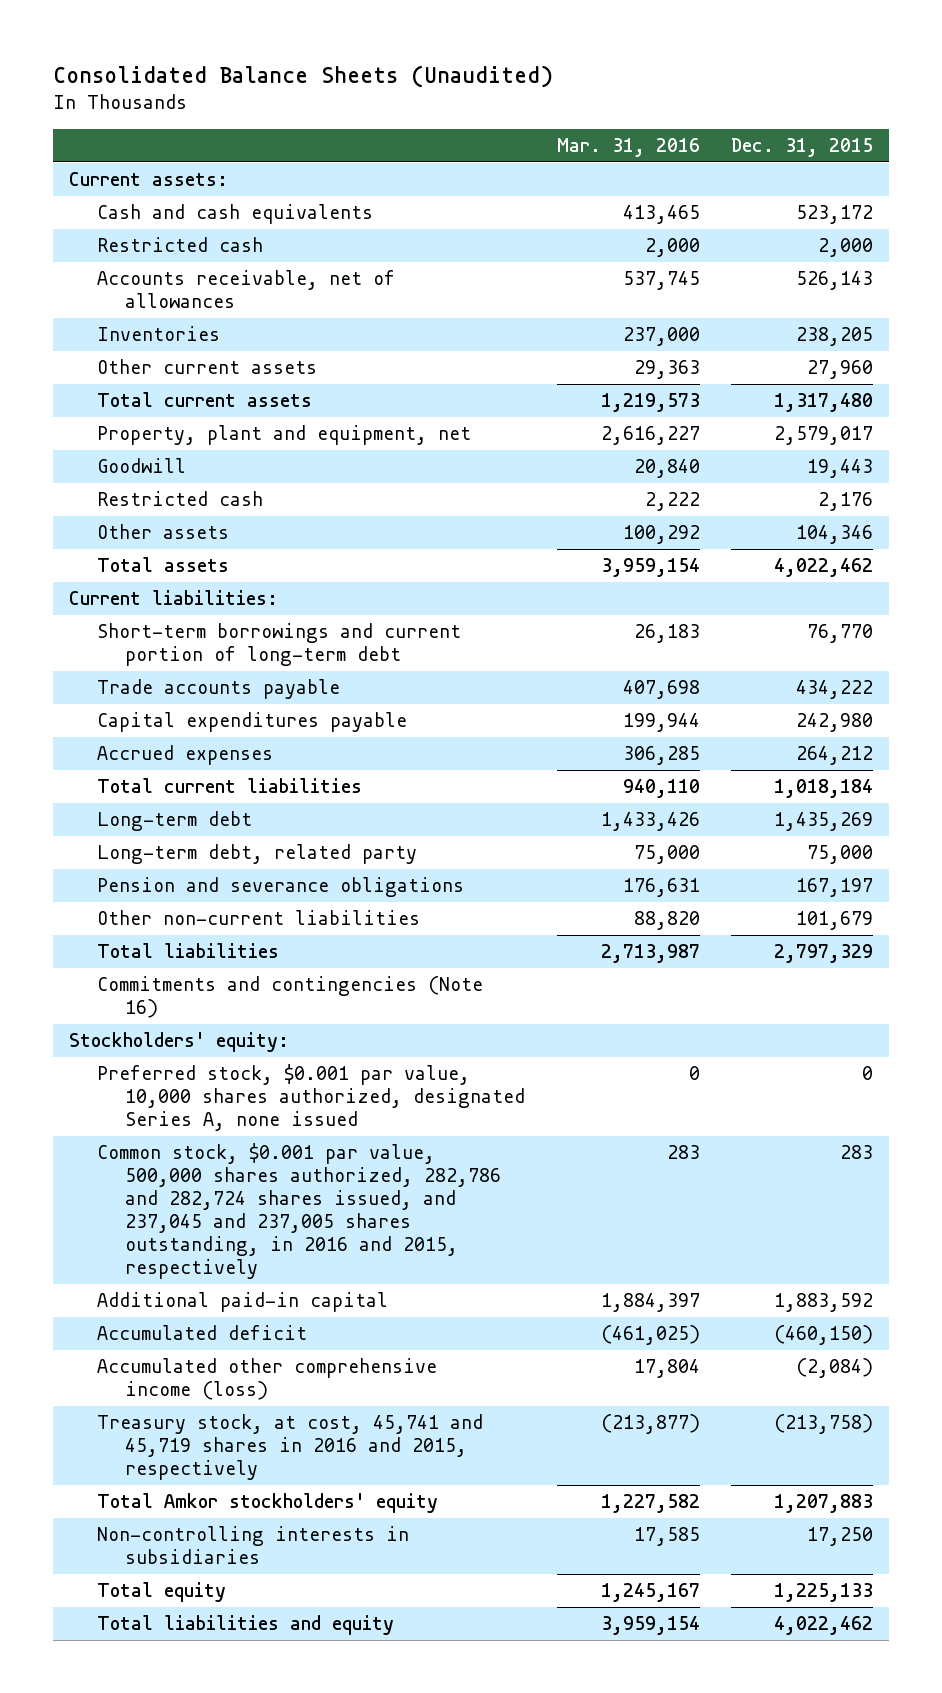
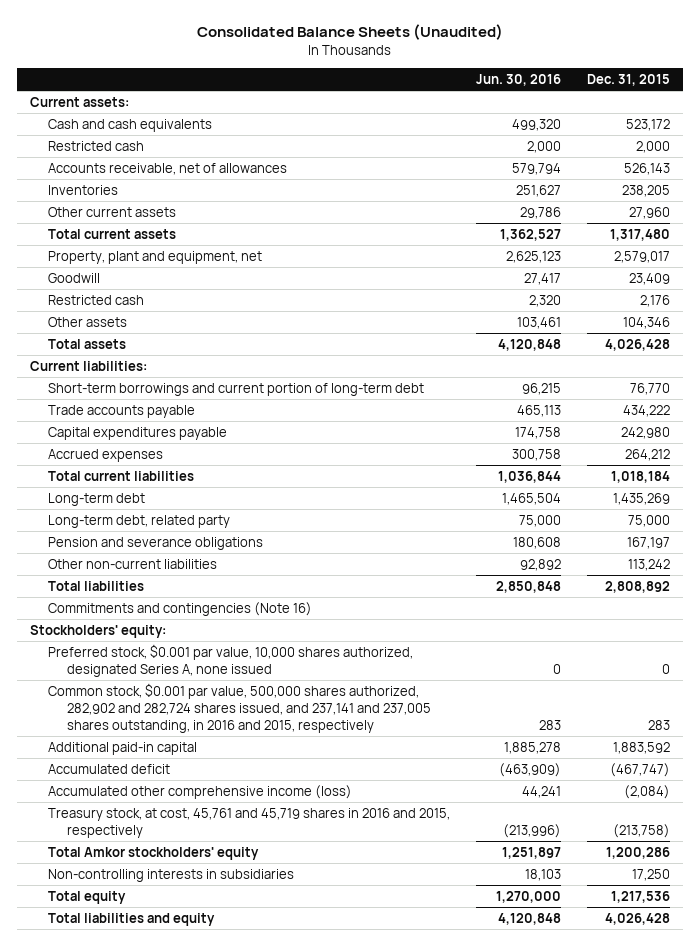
- | Mar. 31, 2016 | Dec. 31, 2015
+ | Jun. 30, 2016 | Dec. 31, 2015
- Goodwill | 20,840 | 19,443
+ Goodwill | 27,417 | 23,409
- Total assets | 3,959,154 | 4,022,462
+ Total assets | 4,120,848 | 4,026,428
- Other non-current liabilities | 88,820 | 101,679
- Total liabilities | 2,713,987 | 2,797,329
+ Other non-current liabilities | 92,892 | 113,242
+ Total liabilities | 2,850,848 | 2,808,892
- Common stock, $0.001 par value, 500,000 shares authorized, 282,786 and 282,724 shares issued, and 237,045 and 237,005 shares outstanding, in 2016 and 2015, respectively | 283 | 283
+ Common stock, $0.001 par value, 500,000 shares authorized, 282,902 and 282,724 shares issued, and 237,141 and 237,005 shares outstanding, in 2016 and 2015, respectively | 283 | 283
- Accumulated deficit | (461,025) | (460,150)
+ Accumulated deficit | (463,909) | (467,747)
- Treasury stock, at cost, 45,741 and 45,719 shares in 2016 and 2015, respectively | (213,877) | (213,758)
- Total Amkor stockholders' equity | 1,227,582 | 1,207,883
+ Treasury stock, at cost, 45,761 and 45,719 shares in 2016 and 2015, respectively | (213,996) | (213,758)
+ Total Amkor stockholders' equity | 1,251,897 | 1,200,286
- Total equity | 1,245,167 | 1,225,133
- Total liabilities and equity | 3,959,154 | 4,022,462
+ Total equity | 1,270,000 | 1,217,536
+ Total liabilities and equity | 4,120,848 | 4,026,428

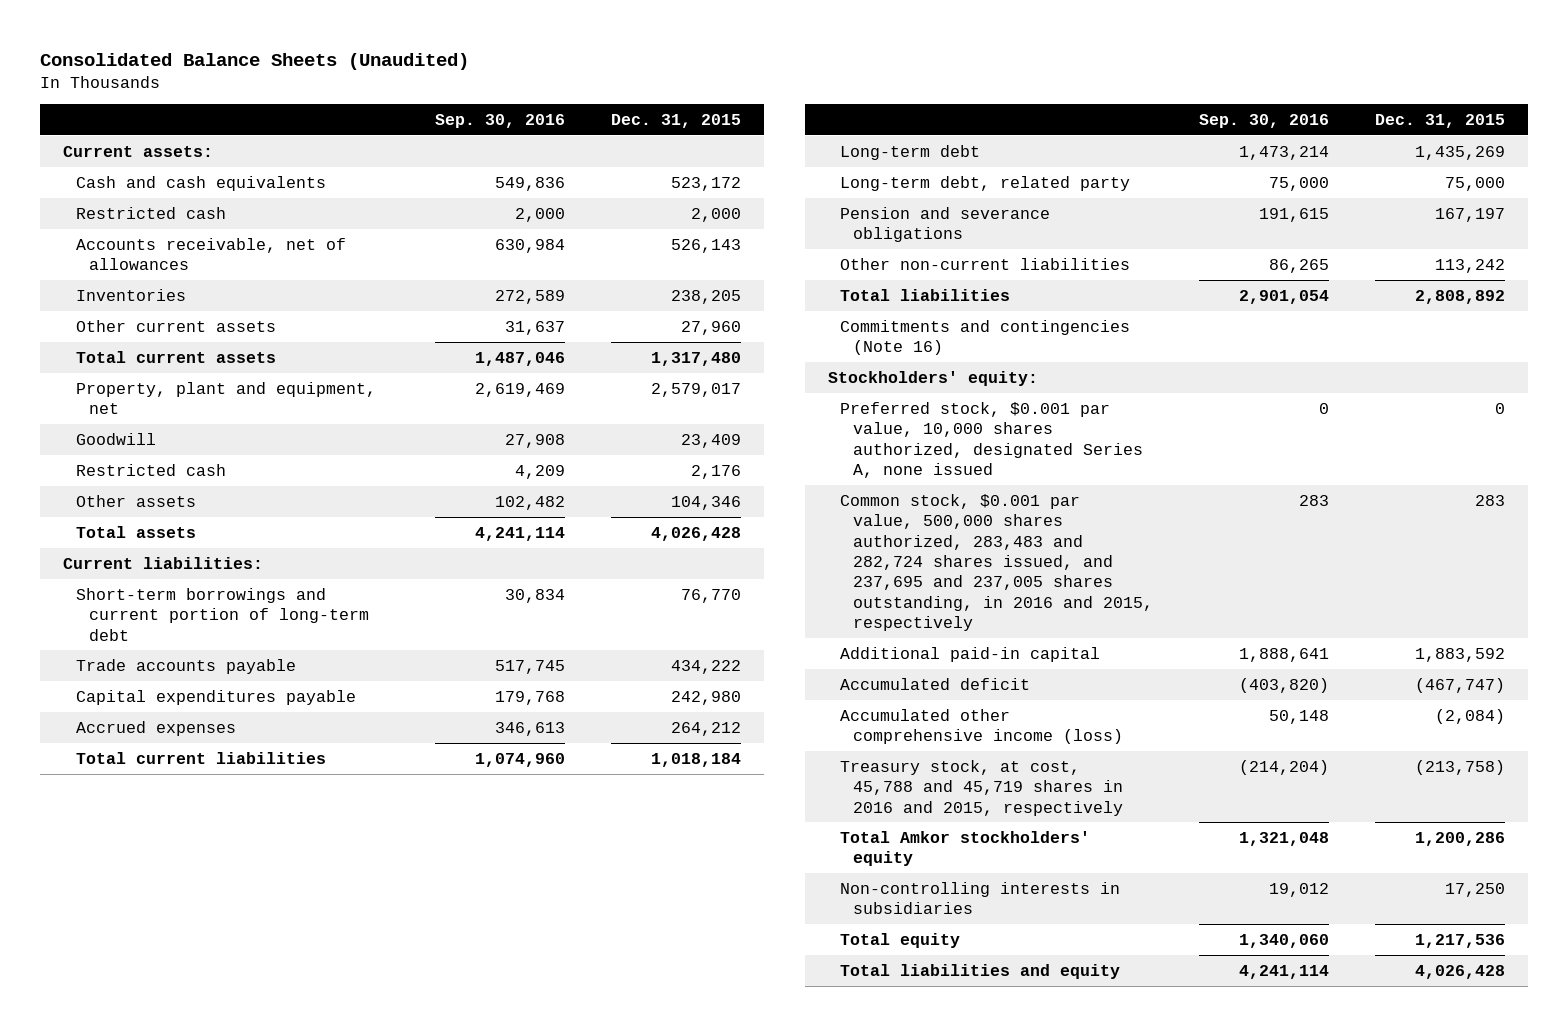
- | Jun. 30, 2016 | Dec. 31, 2015
+ | Sep. 30, 2016 | Dec. 31, 2015
- Common stock, $0.001 par value, 500,000 shares authorized, 282,902 and 282,724 shares issued, and 237,141 and 237,005 shares outstanding, in 2016 and 2015, respectively | 283 | 283
+ Common stock, $0.001 par value, 500,000 shares authorized, 283,483 and 282,724 shares issued, and 237,695 and 237,005 shares outstanding, in 2016 and 2015, respectively | 283 | 283
- Treasury stock, at cost, 45,761 and 45,719 shares in 2016 and 2015, respectively | (213,996) | (213,758)
+ Treasury stock, at cost, 45,788 and 45,719 shares in 2016 and 2015, respectively | (214,204) | (213,758)

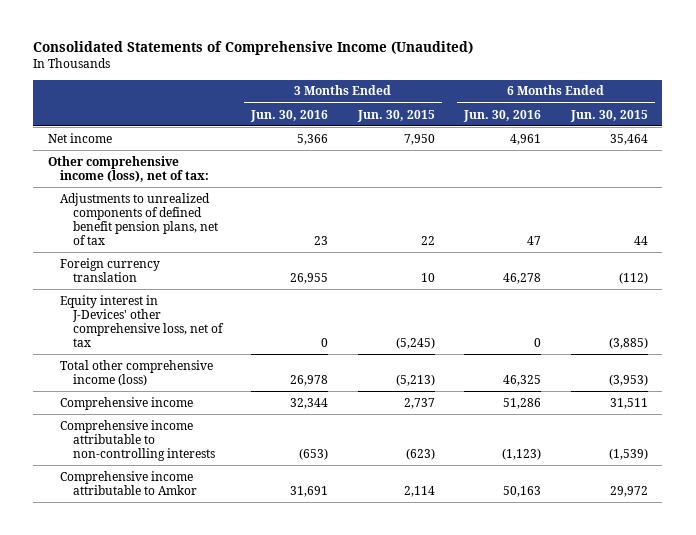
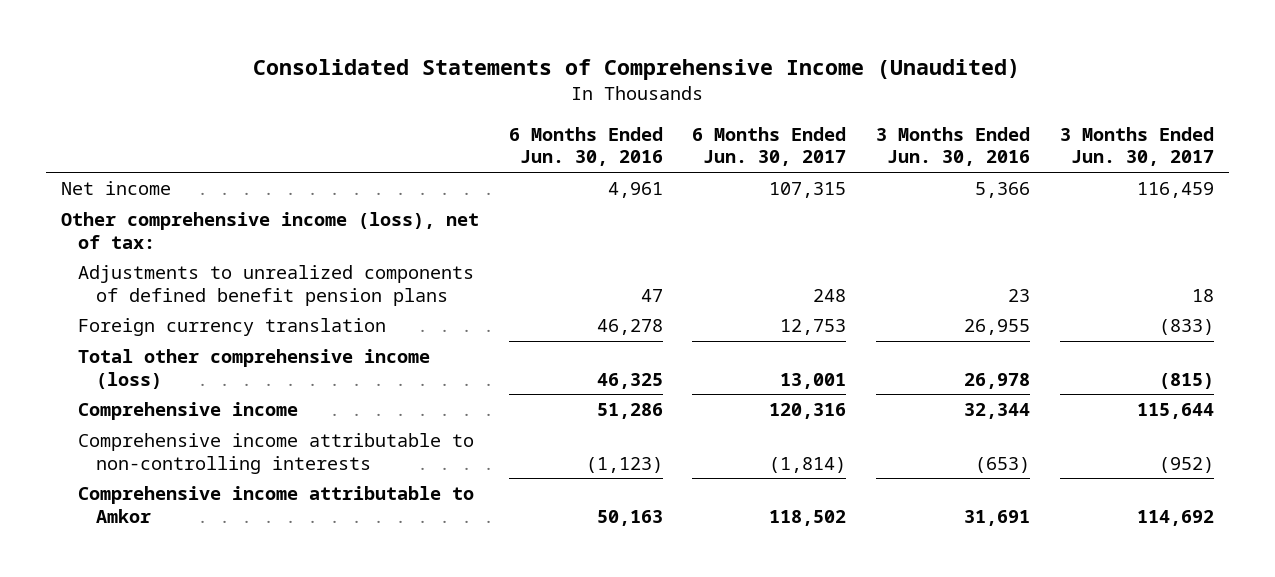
- | 3 Months Ended Jun. 30, 2016 | 3 Months Ended Jun. 30, 2015 | 6 Months Ended Jun. 30, 2016 | 6 Months Ended Jun. 30, 2015
+ | 6 Months Ended Jun. 30, 2016 | 6 Months Ended Jun. 30, 2017 | 3 Months Ended Jun. 30, 2016 | 3 Months Ended Jun. 30, 2017
- Adjustments to unrealized components of defined benefit pension plans, net of tax | 23 | 22 | 47 | 44
+ Adjustments to unrealized components of defined benefit pension plans | 47 | 248 | 23 | 18
- Equity interest in J-Devices' other comprehensive loss, net of tax | 0 | (5,245) | 0 | (3,885)

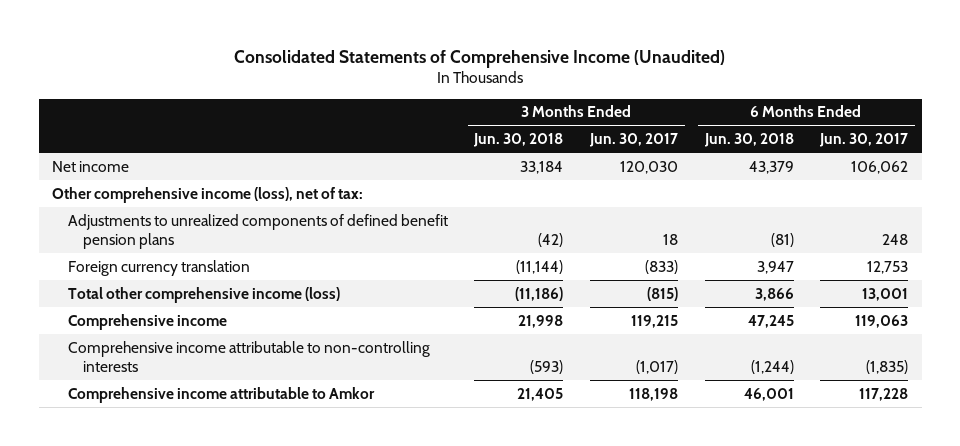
- | 6 Months Ended Jun. 30, 2016 | 6 Months Ended Jun. 30, 2017 | 3 Months Ended Jun. 30, 2016 | 3 Months Ended Jun. 30, 2017
+ | 3 Months Ended Jun. 30, 2018 | 3 Months Ended Jun. 30, 2017 | 6 Months Ended Jun. 30, 2018 | 6 Months Ended Jun. 30, 2017
- Net income | 4,961 | 107,315 | 5,366 | 116,459
+ Net income | 33,184 | 120,030 | 43,379 | 106,062
- Comprehensive income | 51,286 | 120,316 | 32,344 | 115,644
- Comprehensive income attributable to non-controlling interests | (1,123) | (1,814) | (653) | (952)
- Comprehensive income attributable to Amkor | 50,163 | 118,502 | 31,691 | 114,692
+ Comprehensive income | 21,998 | 119,215 | 47,245 | 119,063
+ Comprehensive income attributable to non-controlling interests | (593) | (1,017) | (1,244) | (1,835)
+ Comprehensive income attributable to Amkor | 21,405 | 118,198 | 46,001 | 117,228

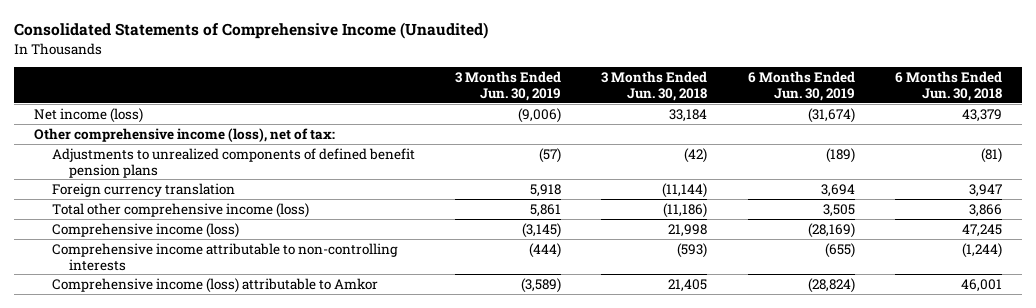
- | 3 Months Ended Jun. 30, 2018 | 3 Months Ended Jun. 30, 2017 | 6 Months Ended Jun. 30, 2018 | 6 Months Ended Jun. 30, 2017
+ | 3 Months Ended Jun. 30, 2019 | 3 Months Ended Jun. 30, 2018 | 6 Months Ended Jun. 30, 2019 | 6 Months Ended Jun. 30, 2018
- Net income | 33,184 | 120,030 | 43,379 | 106,062
+ Net income (loss) | (9,006) | 33,184 | (31,674) | 43,379
- Comprehensive income | 21,998 | 119,215 | 47,245 | 119,063
+ Comprehensive income (loss) | (3,145) | 21,998 | (28,169) | 47,245
- Comprehensive income attributable to Amkor | 21,405 | 118,198 | 46,001 | 117,228
+ Comprehensive income (loss) attributable to Amkor | (3,589) | 21,405 | (28,824) | 46,001

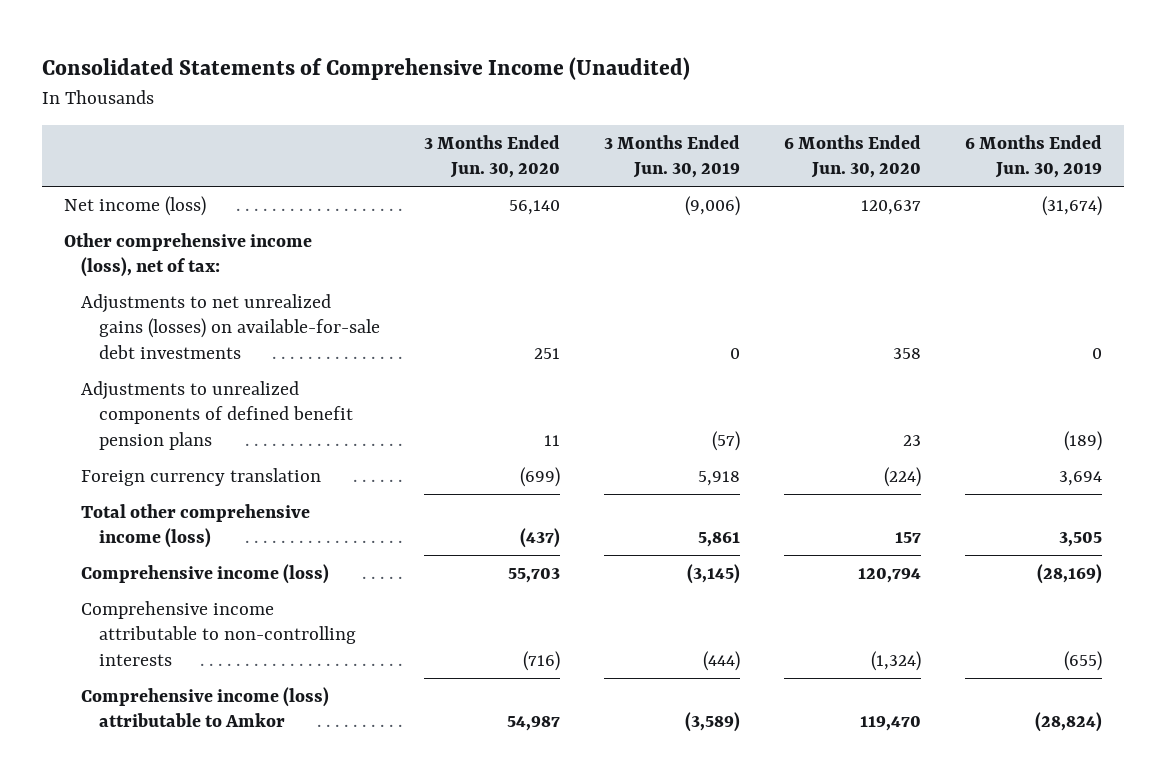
- | 3 Months Ended Jun. 30, 2019 | 3 Months Ended Jun. 30, 2018 | 6 Months Ended Jun. 30, 2019 | 6 Months Ended Jun. 30, 2018
+ | 3 Months Ended Jun. 30, 2020 | 3 Months Ended Jun. 30, 2019 | 6 Months Ended Jun. 30, 2020 | 6 Months Ended Jun. 30, 2019
+ Adjustments to net unrealized gains (losses) on available-for-sale debt investments | 251 | 0 | 358 | 0

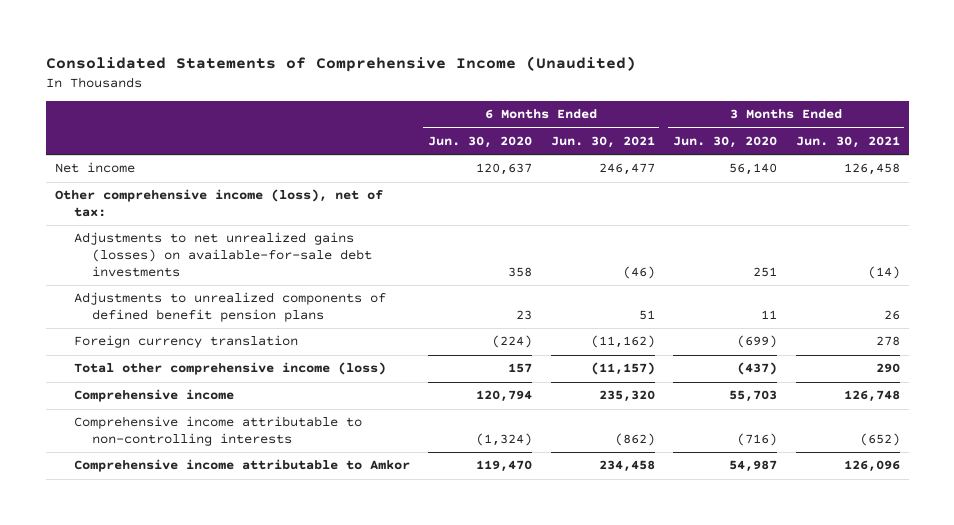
- | 3 Months Ended Jun. 30, 2020 | 3 Months Ended Jun. 30, 2019 | 6 Months Ended Jun. 30, 2020 | 6 Months Ended Jun. 30, 2019
+ | 6 Months Ended Jun. 30, 2020 | 6 Months Ended Jun. 30, 2021 | 3 Months Ended Jun. 30, 2020 | 3 Months Ended Jun. 30, 2021
- Net income (loss) | 56,140 | (9,006) | 120,637 | (31,674)
+ Net income | 120,637 | 246,477 | 56,140 | 126,458
- Comprehensive income (loss) | 55,703 | (3,145) | 120,794 | (28,169)
+ Comprehensive income | 120,794 | 235,320 | 55,703 | 126,748
- Comprehensive income (loss) attributable to Amkor | 54,987 | (3,589) | 119,470 | (28,824)
+ Comprehensive income attributable to Amkor | 119,470 | 234,458 | 54,987 | 126,096

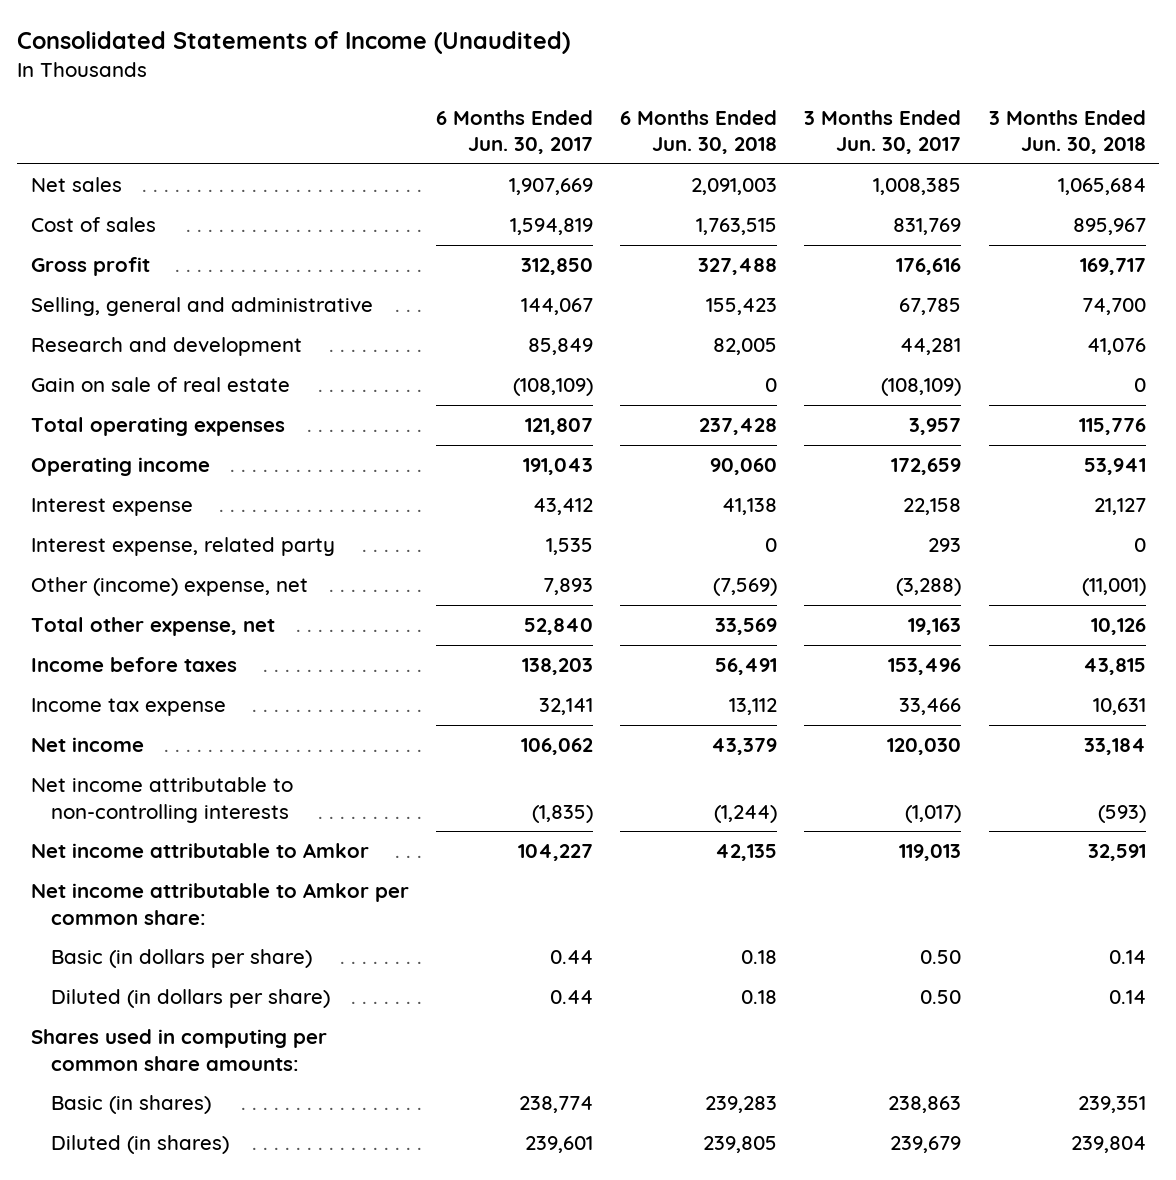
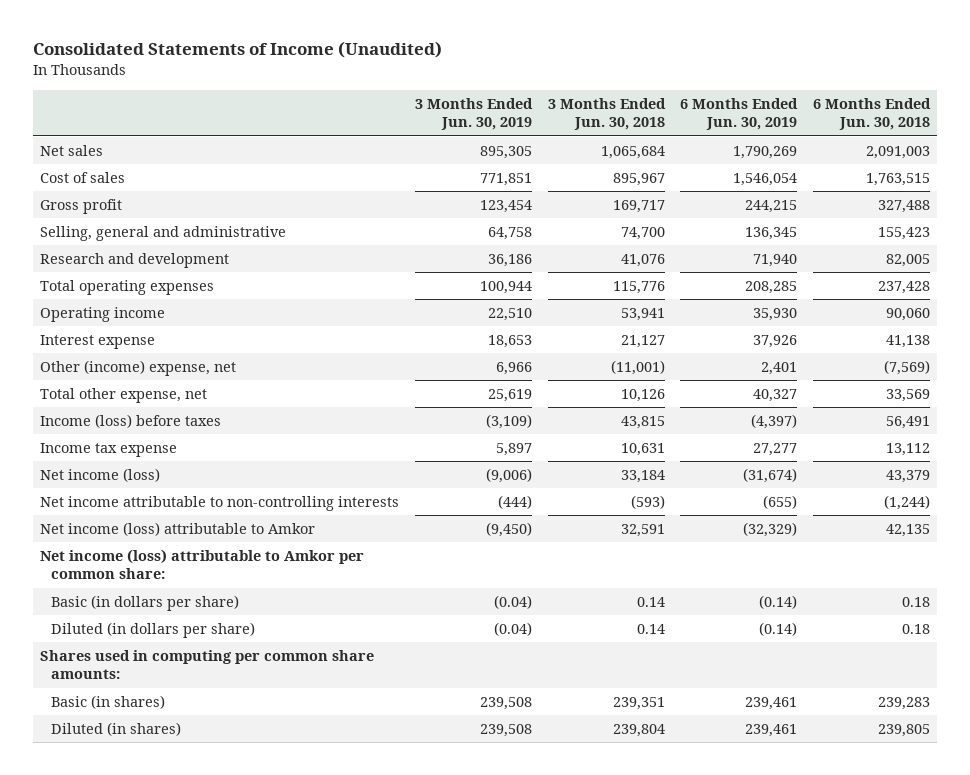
- | 6 Months Ended Jun. 30, 2017 | 6 Months Ended Jun. 30, 2018 | 3 Months Ended Jun. 30, 2017 | 3 Months Ended Jun. 30, 2018
+ | 3 Months Ended Jun. 30, 2019 | 3 Months Ended Jun. 30, 2018 | 6 Months Ended Jun. 30, 2019 | 6 Months Ended Jun. 30, 2018
- Gain on sale of real estate | (108,109) | 0 | (108,109) | 0
- Interest expense, related party | 1,535 | 0 | 293 | 0
- Income before taxes | 138,203 | 56,491 | 153,496 | 43,815
+ Income (loss) before taxes | (3,109) | 43,815 | (4,397) | 56,491
- Net income | 106,062 | 43,379 | 120,030 | 33,184
+ Net income (loss) | (9,006) | 33,184 | (31,674) | 43,379
- Net income attributable to Amkor | 104,227 | 42,135 | 119,013 | 32,591
- Net income attributable to Amkor per common share:
+ Net income (loss) attributable to Amkor | (9,450) | 32,591 | (32,329) | 42,135
+ Net income (loss) attributable to Amkor per common share:

